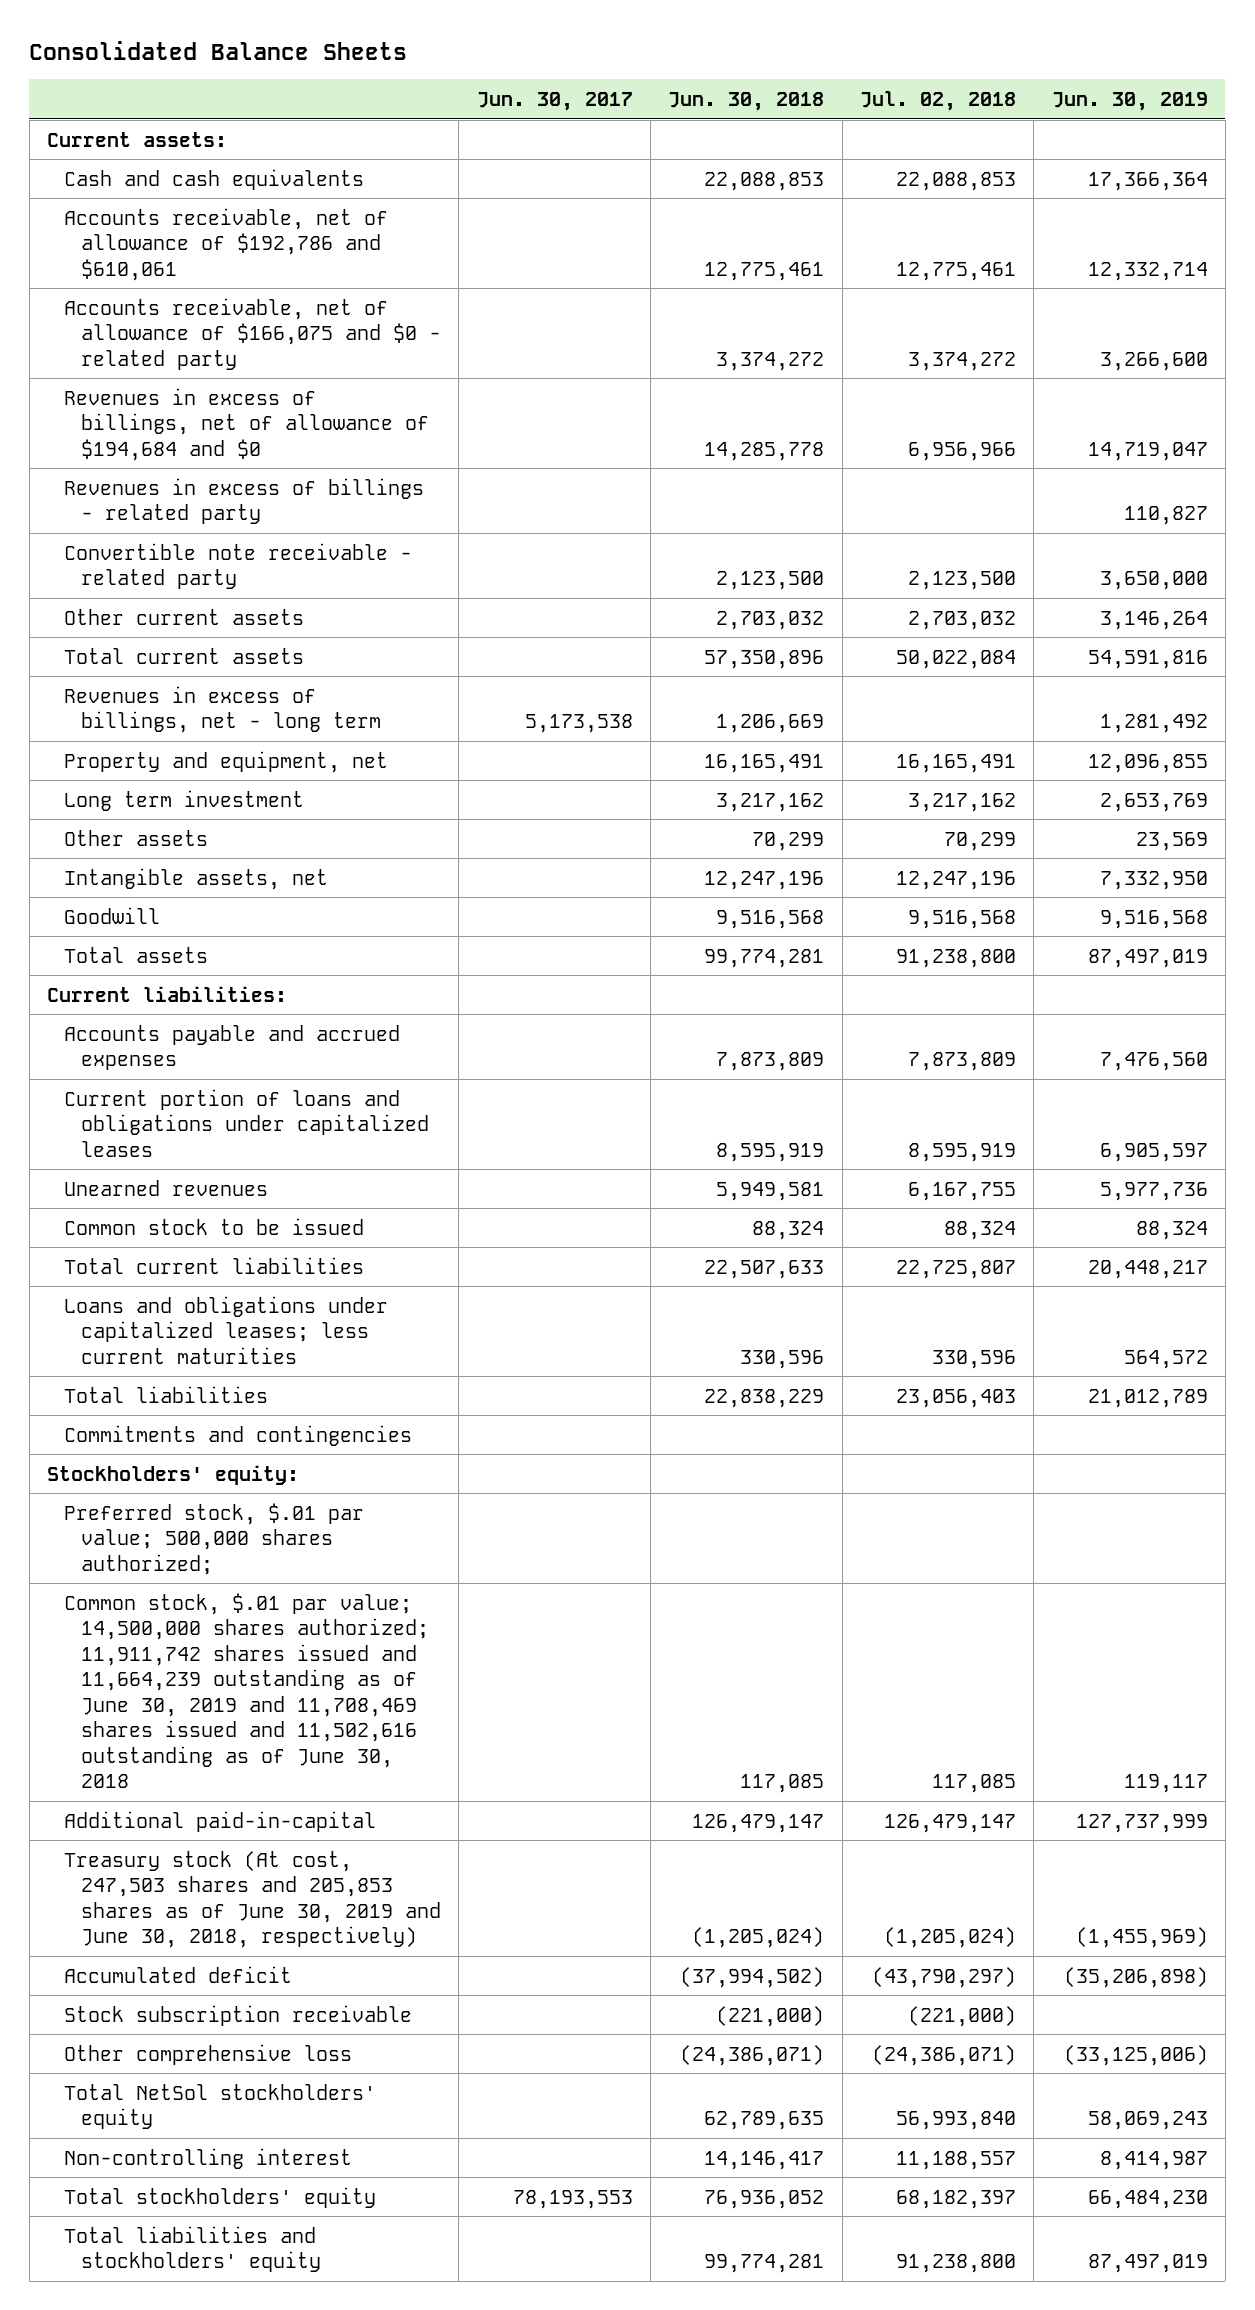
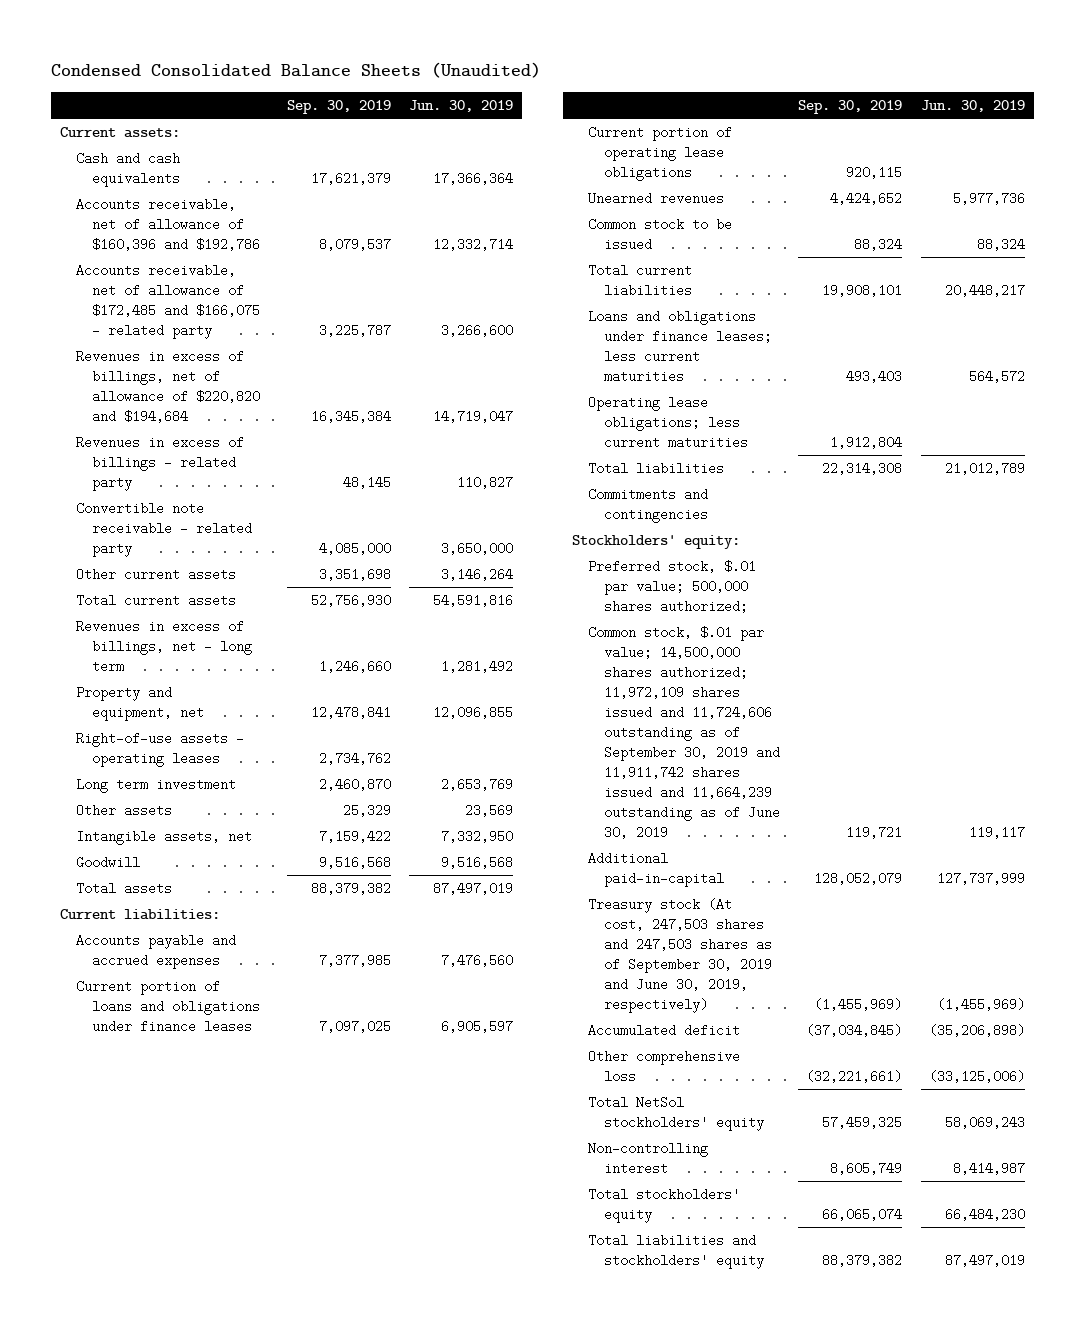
- Consolidated Balance Sheets
+ Condensed Consolidated Balance Sheets (Unaudited)
- | Jun. 30, 2017 | Jun. 30, 2018 | Jul. 02, 2018 | Jun. 30, 2019
+ | Sep. 30, 2019 | Jun. 30, 2019
- Accounts receivable, net of allowance of $192,786 and $610,061 | | 12,775,461 | 12,775,461 | 12,332,714
- Accounts receivable, net of allowance of $166,075 and $0 - related party | | 3,374,272 | 3,374,272 | 3,266,600
- Revenues in excess of billings, net of allowance of $194,684 and $0 | | 14,285,778 | 6,956,966 | 14,719,047
+ Accounts receivable, net of allowance of $160,396 and $192,786 | 8,079,537 | 12,332,714
+ Accounts receivable, net of allowance of $172,485 and $166,075 - related party | 3,225,787 | 3,266,600
+ Revenues in excess of billings, net of allowance of $220,820 and $194,684 | 16,345,384 | 14,719,047
+ Right-of-use assets - operating leases | 2,734,762 |
- Current portion of loans and obligations under capitalized leases | | 8,595,919 | 8,595,919 | 6,905,597
+ Current portion of loans and obligations under finance leases | 7,097,025 | 6,905,597
+ Current portion of operating lease obligations | 920,115 |
- Loans and obligations under capitalized leases; less current maturities | | 330,596 | 330,596 | 564,572
+ Loans and obligations under finance leases; less current maturities | 493,403 | 564,572
+ Operating lease obligations; less current maturities | 1,912,804 |
- Common stock, $.01 par value; 14,500,000 shares authorized; 11,911,742 shares issued and 11,664,239 outstanding as of June 30, 2019 and 11,708,469 shares issued and 11,502,616 outstanding as of June 30, 2018 | | 117,085 | 117,085 | 119,117
+ Common stock, $.01 par value; 14,500,000 shares authorized; 11,972,109 shares issued and 11,724,606 outstanding as of September 30, 2019 and 11,911,742 shares issued and 11,664,239 outstanding as of June 30, 2019 | 119,721 | 119,117
- Treasury stock (At cost, 247,503 shares and 205,853 shares as of June 30, 2019 and June 30, 2018, respectively) | | (1,205,024) | (1,205,024) | (1,455,969)
+ Treasury stock (At cost, 247,503 shares and 247,503 shares as of September 30, 2019 and June 30, 2019, respectively) | (1,455,969) | (1,455,969)
- Stock subscription receivable | | (221,000) | (221,000) |

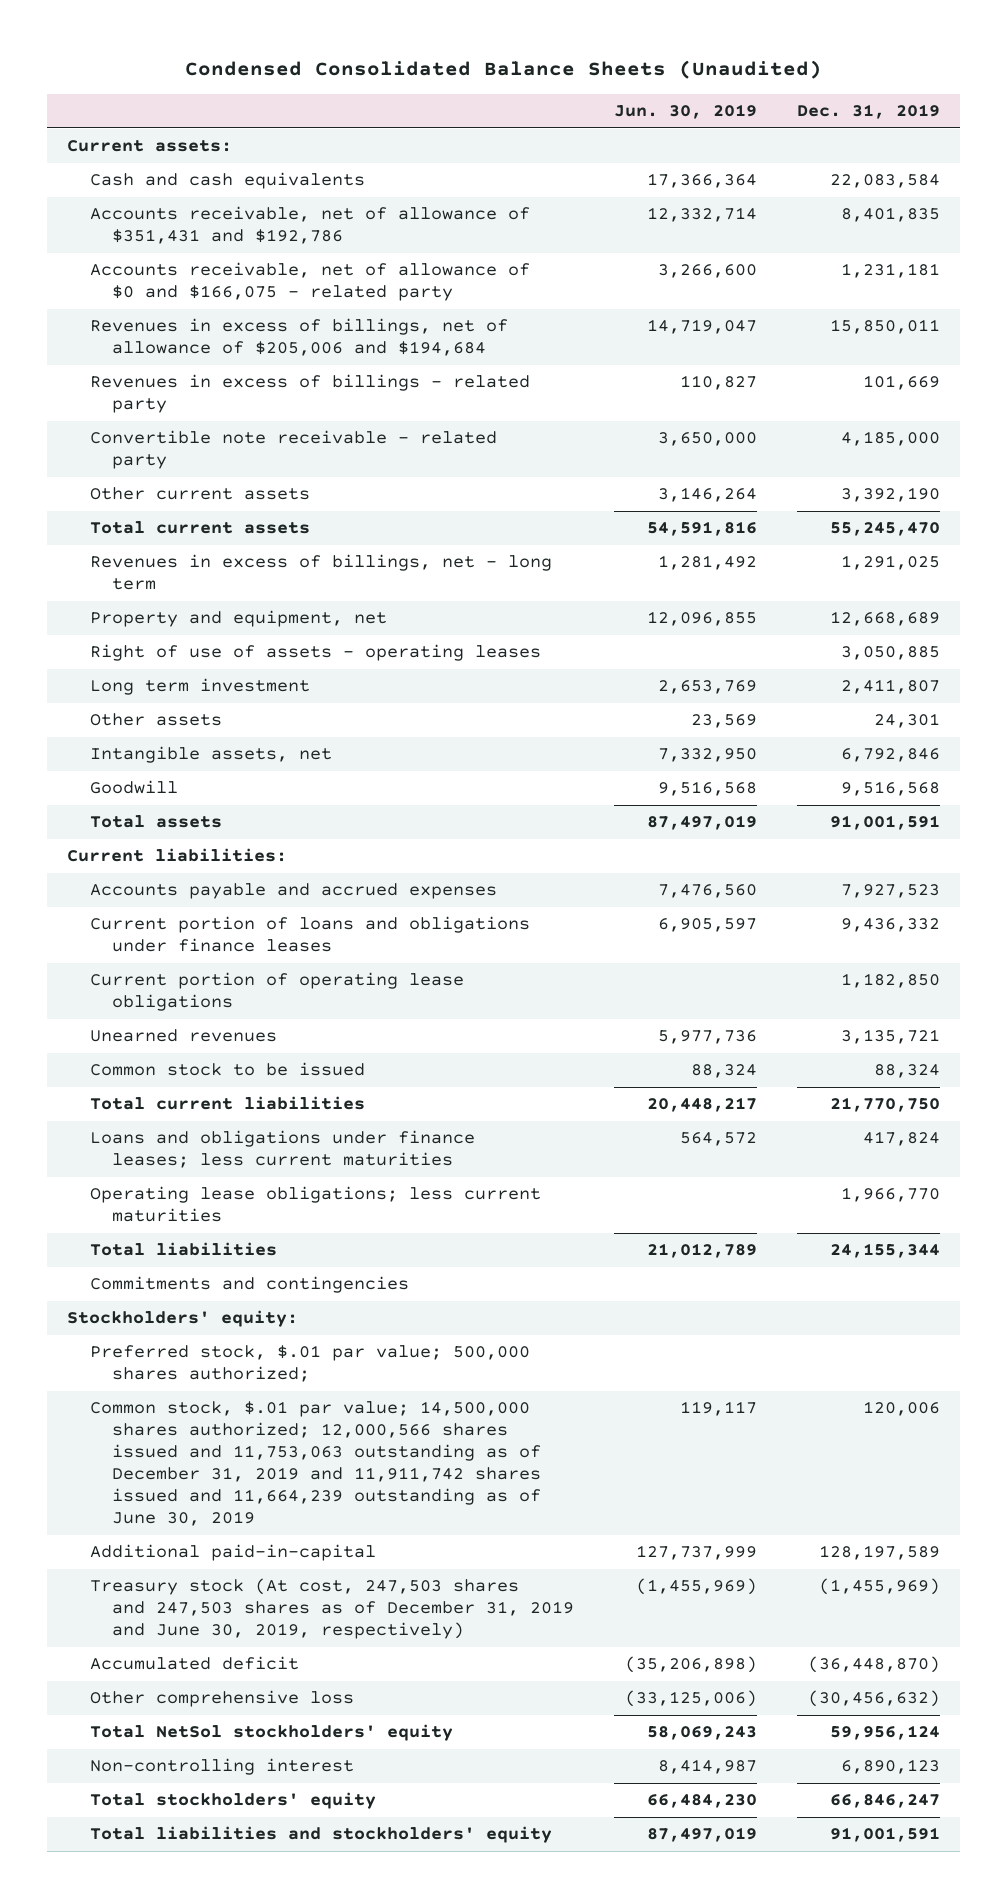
- | Sep. 30, 2019 | Jun. 30, 2019
+ | Jun. 30, 2019 | Dec. 31, 2019
- Accounts receivable, net of allowance of $160,396 and $192,786 | 8,079,537 | 12,332,714
- Accounts receivable, net of allowance of $172,485 and $166,075 - related party | 3,225,787 | 3,266,600
- Revenues in excess of billings, net of allowance of $220,820 and $194,684 | 16,345,384 | 14,719,047
+ Accounts receivable, net of allowance of $351,431 and $192,786 | 12,332,714 | 8,401,835
+ Accounts receivable, net of allowance of $0 and $166,075 - related party | 3,266,600 | 1,231,181
+ Revenues in excess of billings, net of allowance of $205,006 and $194,684 | 14,719,047 | 15,850,011
- Right-of-use assets - operating leases | 2,734,762 |
+ Right of use of assets - operating leases | | 3,050,885
- Common stock, $.01 par value; 14,500,000 shares authorized; 11,972,109 shares issued and 11,724,606 outstanding as of September 30, 2019 and 11,911,742 shares issued and 11,664,239 outstanding as of June 30, 2019 | 119,721 | 119,117
+ Common stock, $.01 par value; 14,500,000 shares authorized; 12,000,566 shares issued and 11,753,063 outstanding as of December 31, 2019 and 11,911,742 shares issued and 11,664,239 outstanding as of June 30, 2019 | 119,117 | 120,006
- Treasury stock (At cost, 247,503 shares and 247,503 shares as of September 30, 2019 and June 30, 2019, respectively) | (1,455,969) | (1,455,969)
+ Treasury stock (At cost, 247,503 shares and 247,503 shares as of December 31, 2019 and June 30, 2019, respectively) | (1,455,969) | (1,455,969)

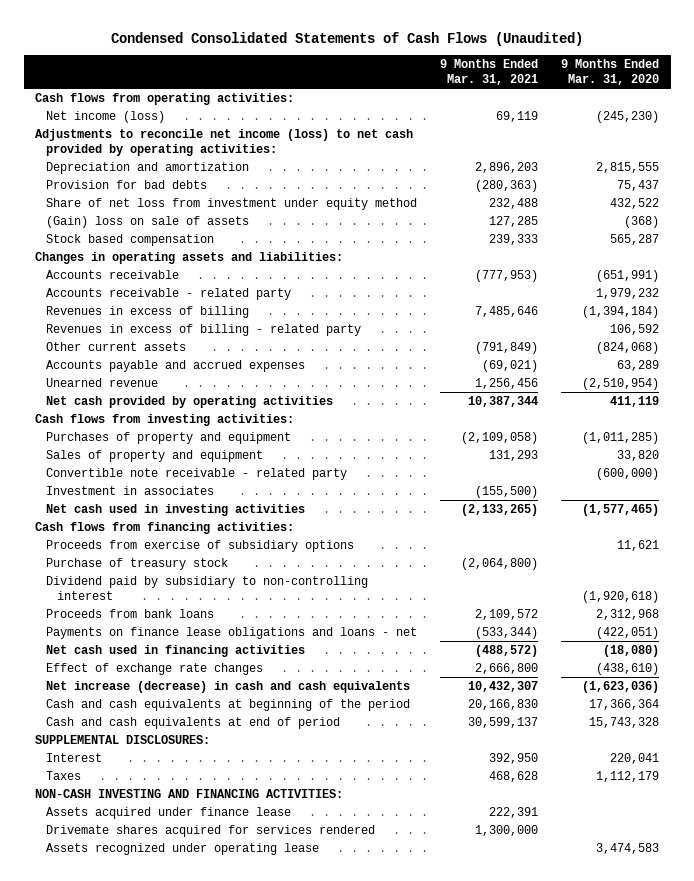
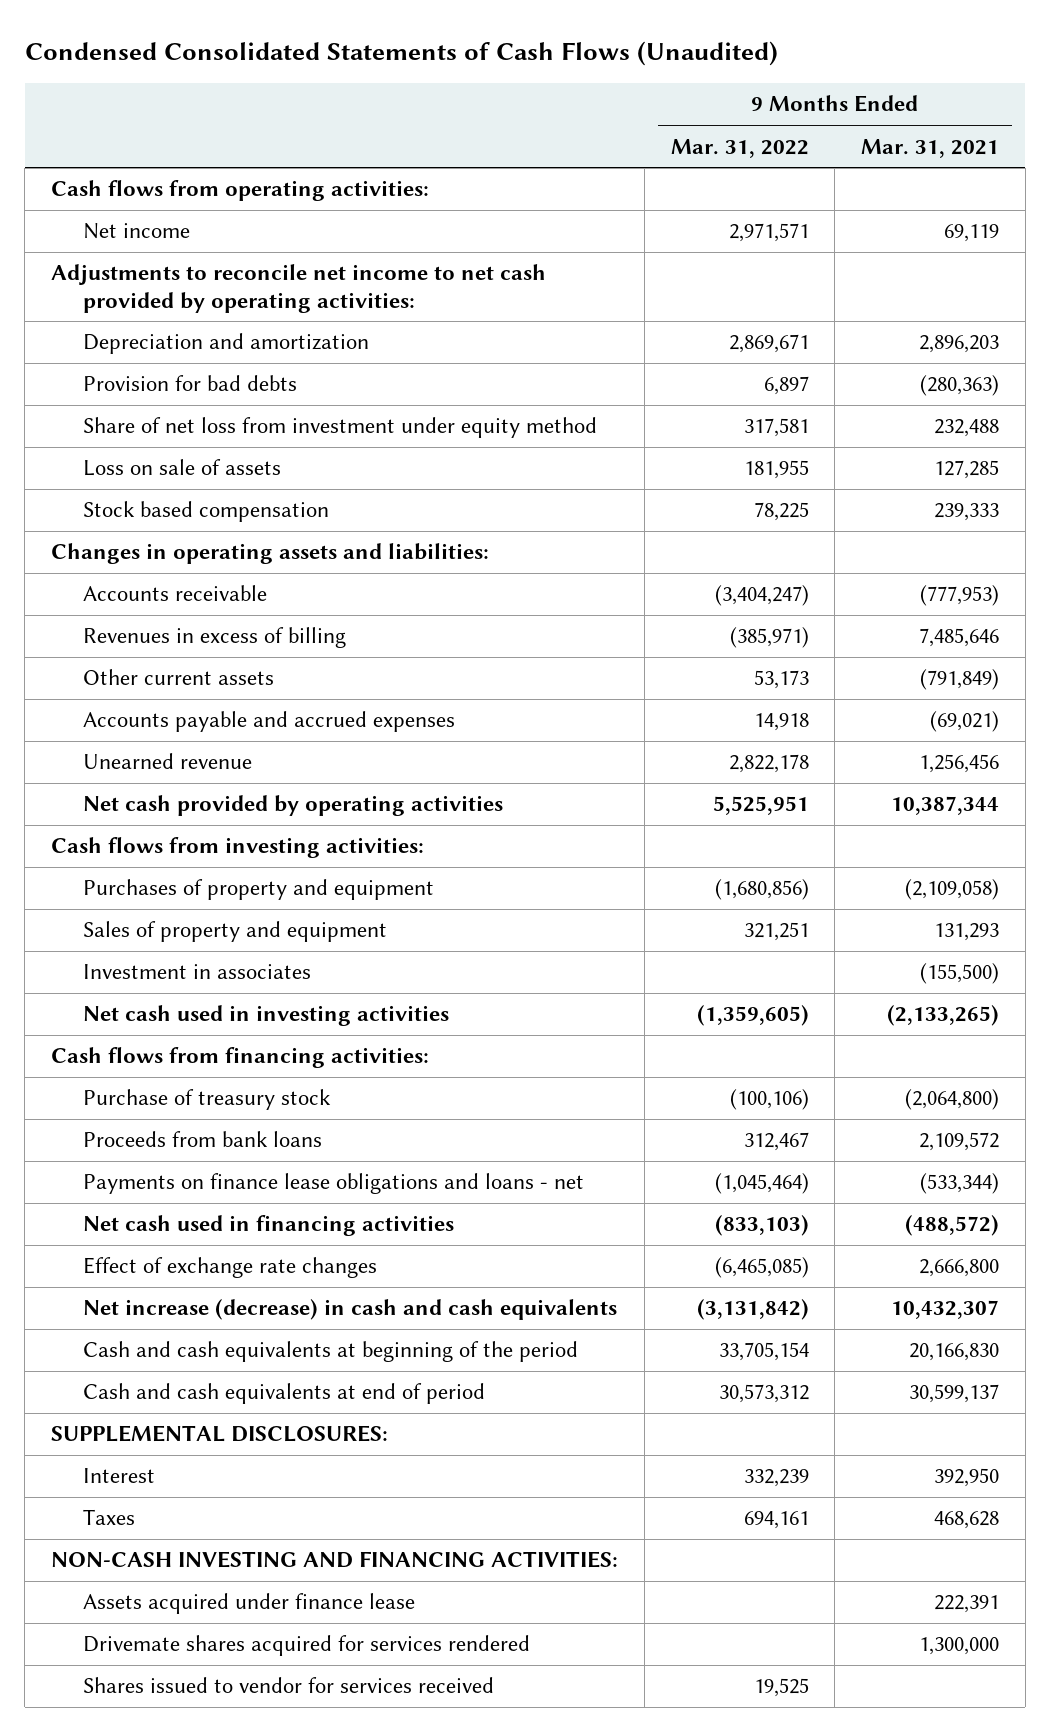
- | 9 Months Ended Mar. 31, 2021 | 9 Months Ended Mar. 31, 2020
+ | 9 Months Ended Mar. 31, 2022 | 9 Months Ended Mar. 31, 2021
- Net income (loss) | 69,119 | (245,230)
- Adjustments to reconcile net income (loss) to net cash provided by operating activities:
+ Net income | 2,971,571 | 69,119
+ Adjustments to reconcile net income to net cash provided by operating activities:
- (Gain) loss on sale of assets | 127,285 | (368)
+ Loss on sale of assets | 181,955 | 127,285
- Accounts receivable - related party | | 1,979,232
- Revenues in excess of billing - related party | | 106,592
- Convertible note receivable - related party | | (600,000)
- Proceeds from exercise of subsidiary options | | 11,621
- Dividend paid by subsidiary to non-controlling interest | | (1,920,618)
- Assets recognized under operating lease | | 3,474,583
+ Shares issued to vendor for services received | 19,525 |

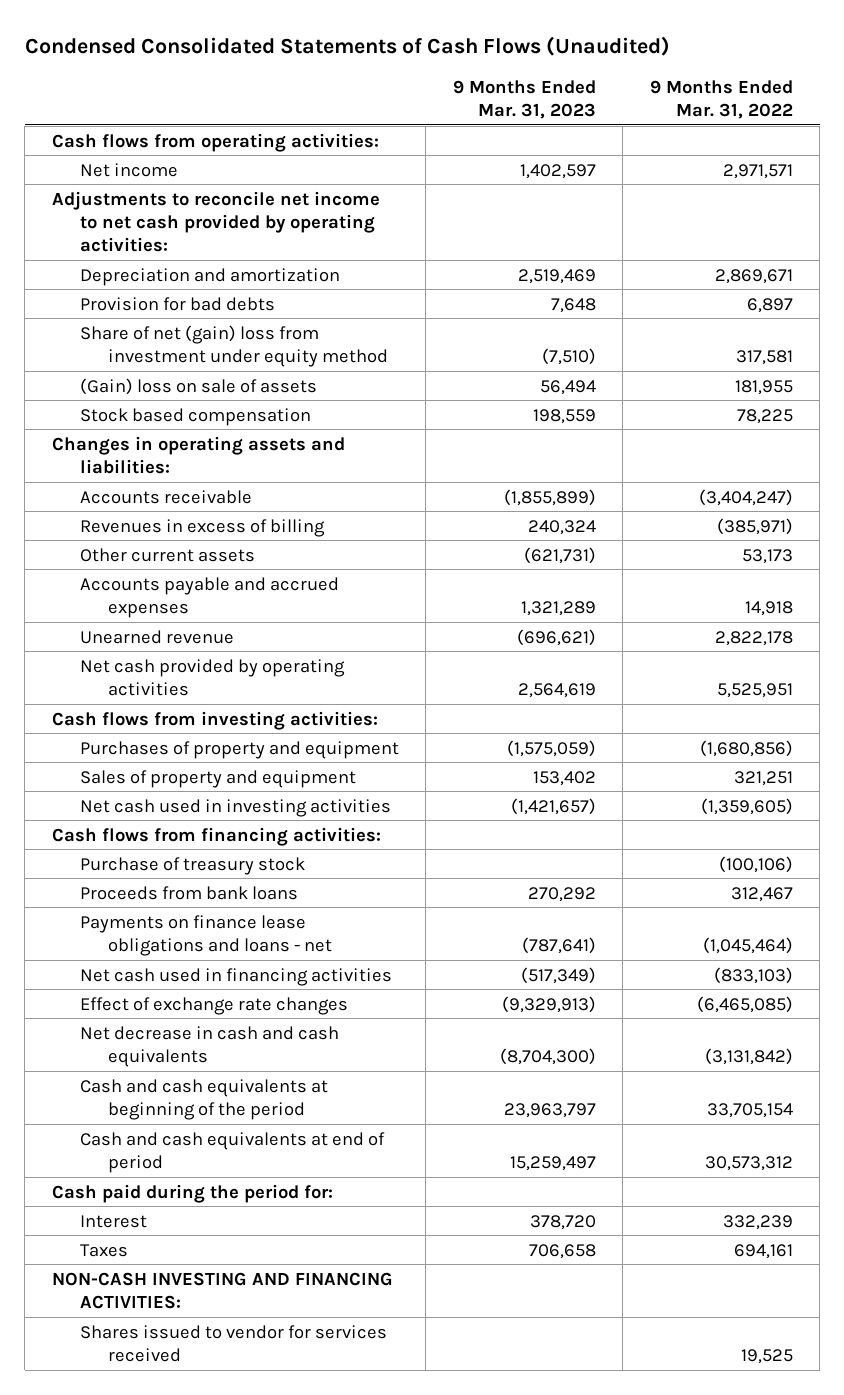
- | 9 Months Ended Mar. 31, 2022 | 9 Months Ended Mar. 31, 2021
+ | 9 Months Ended Mar. 31, 2023 | 9 Months Ended Mar. 31, 2022
- Share of net loss from investment under equity method | 317,581 | 232,488
- Loss on sale of assets | 181,955 | 127,285
+ Share of net (gain) loss from investment under equity method | (7,510) | 317,581
+ (Gain) loss on sale of assets | 56,494 | 181,955
- Investment in associates | | (155,500)
- Net increase (decrease) in cash and cash equivalents | (3,131,842) | 10,432,307
+ Net decrease in cash and cash equivalents | (8,704,300) | (3,131,842)
- SUPPLEMENTAL DISCLOSURES:
+ Cash paid during the period for:
- Assets acquired under finance lease | | 222,391
- Drivemate shares acquired for services rendered | | 1,300,000

